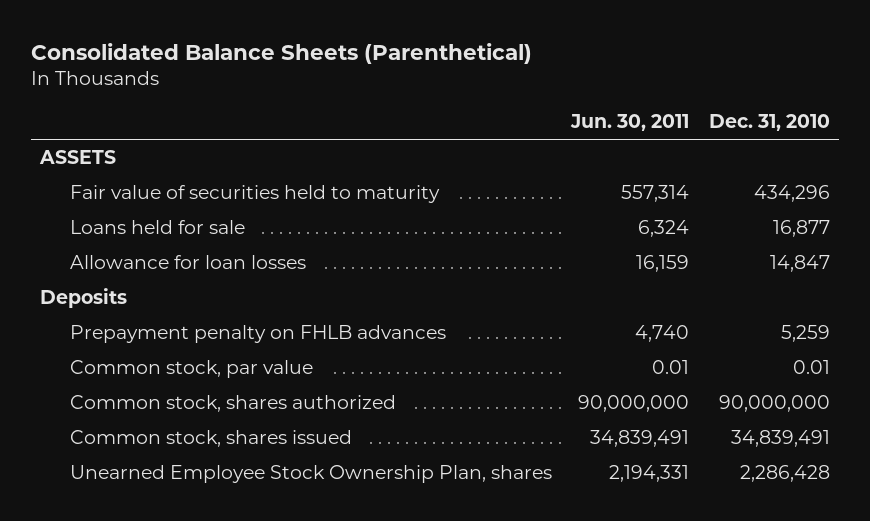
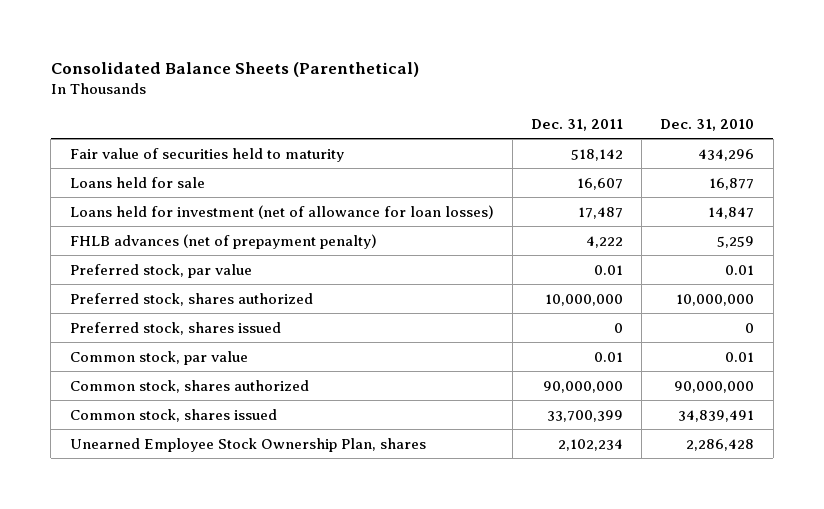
- | Jun. 30, 2011 | Dec. 31, 2010
+ | Dec. 31, 2011 | Dec. 31, 2010
- ASSETS
- Allowance for loan losses | 16,159 | 14,847
- Deposits
- Prepayment penalty on FHLB advances | 4,740 | 5,259
+ Loans held for investment (net of allowance for loan losses) | 17,487 | 14,847
+ FHLB advances (net of prepayment penalty) | 4,222 | 5,259
+ Preferred stock, par value | 0.01 | 0.01
+ Preferred stock, shares authorized | 10,000,000 | 10,000,000
+ Preferred stock, shares issued | 0 | 0

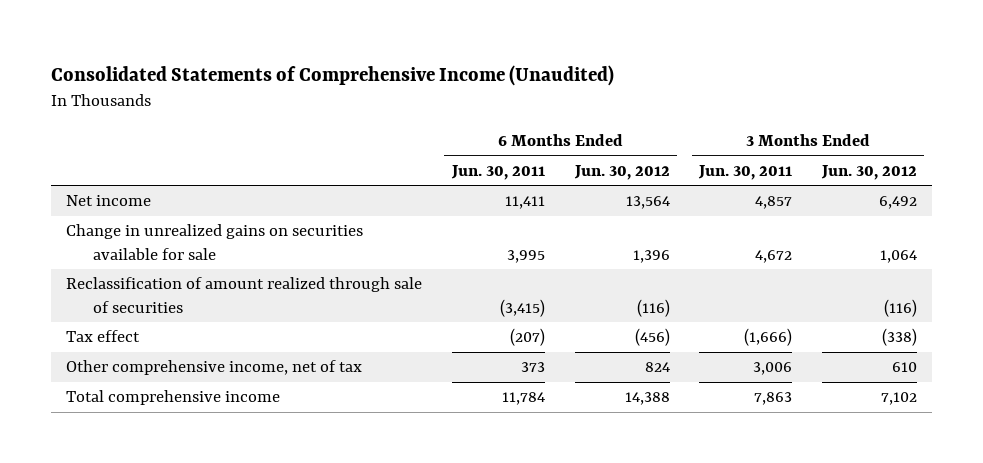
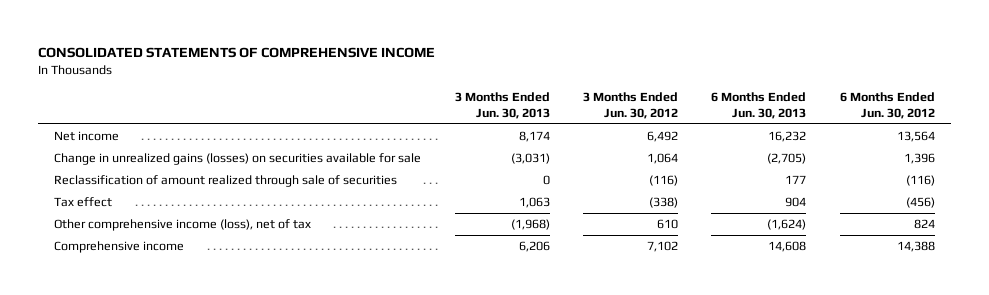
- Consolidated Statements of Comprehensive Income (Unaudited)
+ CONSOLIDATED STATEMENTS OF COMPREHENSIVE INCOME
- | 6 Months Ended Jun. 30, 2011 | 6 Months Ended Jun. 30, 2012 | 3 Months Ended Jun. 30, 2011 | 3 Months Ended Jun. 30, 2012
+ | 3 Months Ended Jun. 30, 2013 | 3 Months Ended Jun. 30, 2012 | 6 Months Ended Jun. 30, 2013 | 6 Months Ended Jun. 30, 2012
- Change in unrealized gains on securities available for sale | 3,995 | 1,396 | 4,672 | 1,064
+ Change in unrealized gains (losses) on securities available for sale | (3,031) | 1,064 | (2,705) | 1,396
- Other comprehensive income, net of tax | 373 | 824 | 3,006 | 610
- Total comprehensive income | 11,784 | 14,388 | 7,863 | 7,102
+ Other comprehensive income (loss), net of tax | (1,968) | 610 | (1,624) | 824
+ Comprehensive income | 6,206 | 7,102 | 14,608 | 14,388

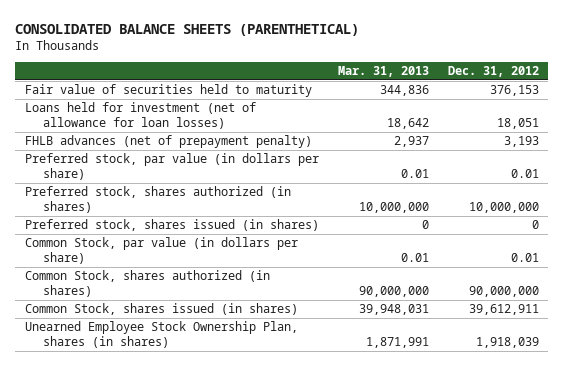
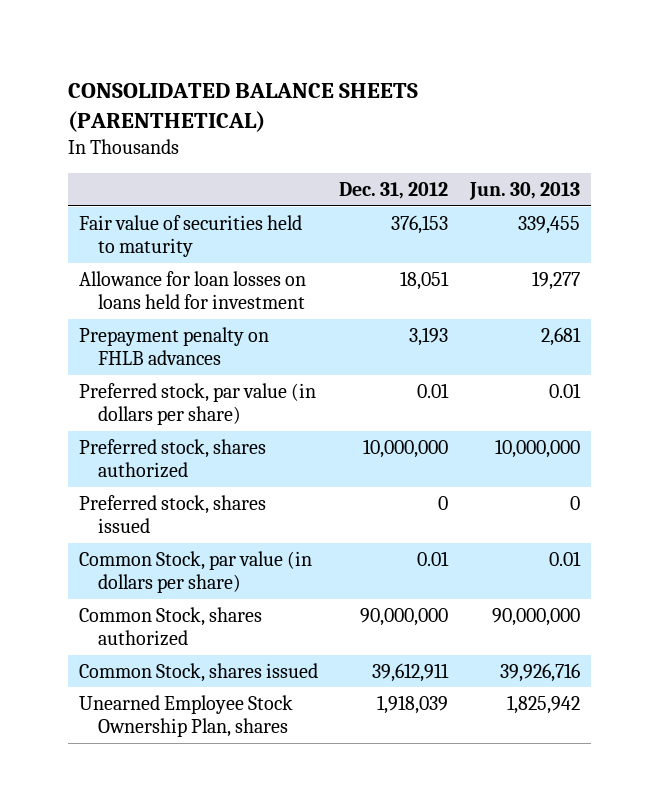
- | Mar. 31, 2013 | Dec. 31, 2012
+ | Dec. 31, 2012 | Jun. 30, 2013
- Loans held for investment (net of allowance for loan losses) | 18,642 | 18,051
- FHLB advances (net of prepayment penalty) | 2,937 | 3,193
+ Allowance for loan losses on loans held for investment | 18,051 | 19,277
+ Prepayment penalty on FHLB advances | 3,193 | 2,681
- Preferred stock, shares authorized (in shares) | 10,000,000 | 10,000,000
- Preferred stock, shares issued (in shares) | 0 | 0
+ Preferred stock, shares authorized | 10,000,000 | 10,000,000
+ Preferred stock, shares issued | 0 | 0
- Common Stock, shares authorized (in shares) | 90,000,000 | 90,000,000
- Common Stock, shares issued (in shares) | 39,948,031 | 39,612,911
- Unearned Employee Stock Ownership Plan, shares (in shares) | 1,871,991 | 1,918,039
+ Common Stock, shares authorized | 90,000,000 | 90,000,000
+ Common Stock, shares issued | 39,612,911 | 39,926,716
+ Unearned Employee Stock Ownership Plan, shares | 1,918,039 | 1,825,942

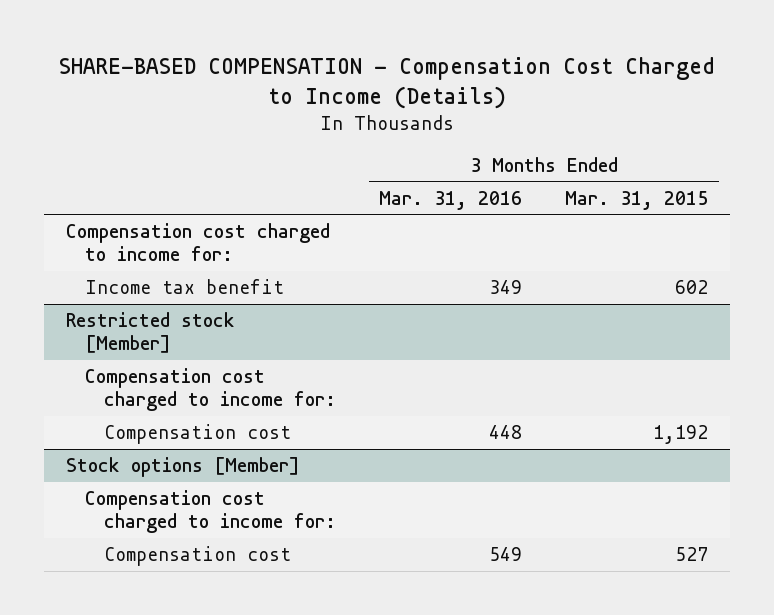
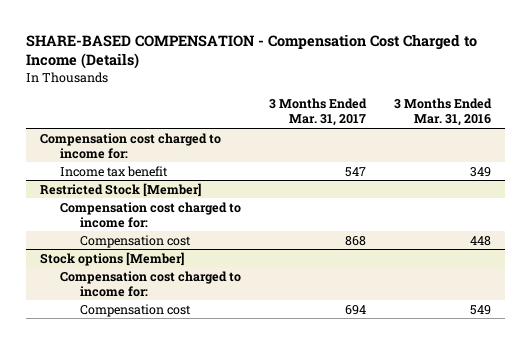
- | 3 Months Ended Mar. 31, 2016 | 3 Months Ended Mar. 31, 2015
+ | 3 Months Ended Mar. 31, 2017 | 3 Months Ended Mar. 31, 2016
- Restricted stock [Member]
+ Restricted Stock [Member]

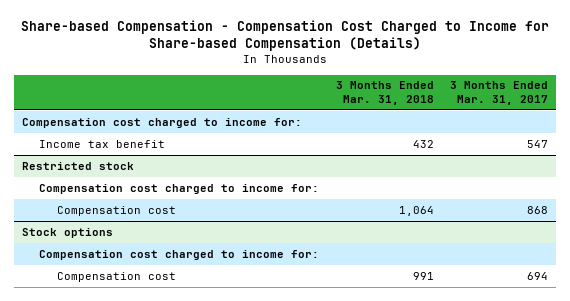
- SHARE-BASED COMPENSATION - Compensation Cost Charged to Income (Details)
+ Share-based Compensation - Compensation Cost Charged to Income for Share-based Compensation (Details)
- | 3 Months Ended Mar. 31, 2017 | 3 Months Ended Mar. 31, 2016
+ | 3 Months Ended Mar. 31, 2018 | 3 Months Ended Mar. 31, 2017
- Restricted Stock [Member]
+ Restricted stock
- Stock options [Member]
+ Stock options

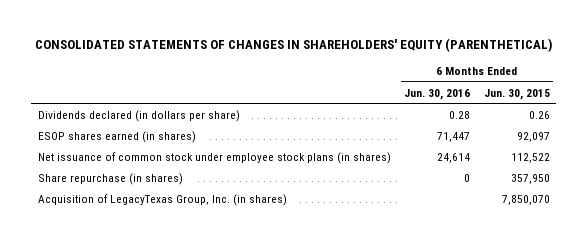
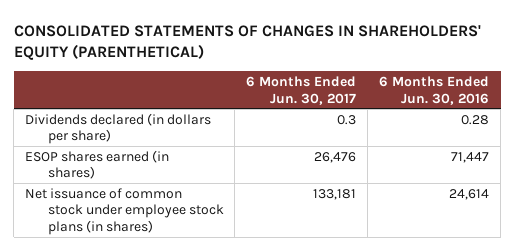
- | 6 Months Ended Jun. 30, 2016 | 6 Months Ended Jun. 30, 2015
+ | 6 Months Ended Jun. 30, 2017 | 6 Months Ended Jun. 30, 2016
- Share repurchase (in shares) | 0 | 357,950
- Acquisition of LegacyTexas Group, Inc. (in shares) | | 7,850,070

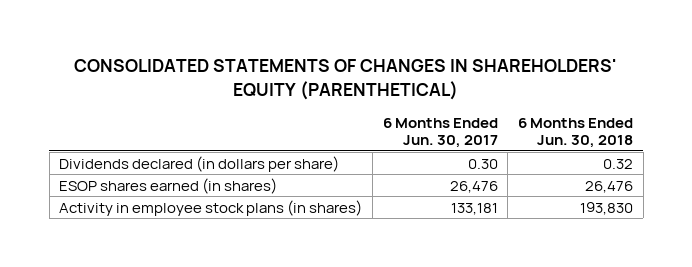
- | 6 Months Ended Jun. 30, 2017 | 6 Months Ended Jun. 30, 2016
+ | 6 Months Ended Jun. 30, 2017 | 6 Months Ended Jun. 30, 2018
- Dividends declared (in dollars per share) | 0.3 | 0.28
+ Dividends declared (in dollars per share) | 0.30 | 0.32
- Net issuance of common stock under employee stock plans (in shares) | 133,181 | 24,614
+ Activity in employee stock plans (in shares) | 133,181 | 193,830

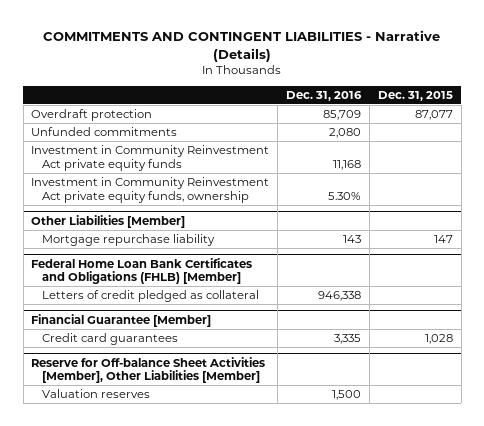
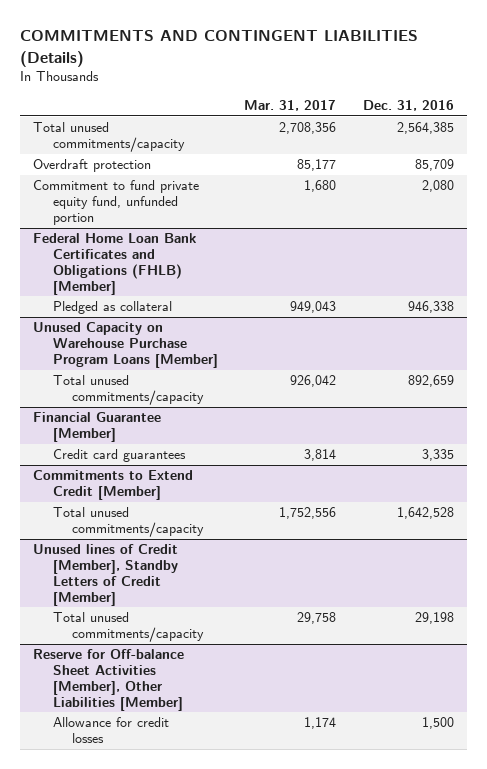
- COMMITMENTS AND CONTINGENT LIABILITIES - Narrative (Details)
+ COMMITMENTS AND CONTINGENT LIABILITIES (Details)
- | Dec. 31, 2016 | Dec. 31, 2015
+ | Mar. 31, 2017 | Dec. 31, 2016
+ Total unused commitments/capacity | 2,708,356 | 2,564,385
- Unfunded commitments | 2,080 |
- Investment in Community Reinvestment Act private equity funds | 11,168 |
- Investment in Community Reinvestment Act private equity funds, ownership | 5.30% |
- Other Liabilities [Member]
- Mortgage repurchase liability | 143 | 147
+ Commitment to fund private equity fund, unfunded portion | 1,680 | 2,080
@ Federal Home Loan Bank Certificates and Obligations (FHLB) [Member]
- Letters of credit pledged as collateral | 946,338 |
+ Pledged as collateral | 949,043 | 946,338
+ Unused Capacity on Warehouse Purchase Program Loans [Member]
+ Total unused commitments/capacity | 926,042 | 892,659
+ Commitments to Extend Credit [Member]
+ Total unused commitments/capacity | 1,752,556 | 1,642,528
+ Unused lines of Credit [Member], Standby Letters of Credit [Member]
+ Total unused commitments/capacity | 29,758 | 29,198
@ Reserve for Off-balance Sheet Activities [Member], Other Liabilities [Member]
- Valuation reserves | 1,500 |
+ Allowance for credit losses | 1,174 | 1,500

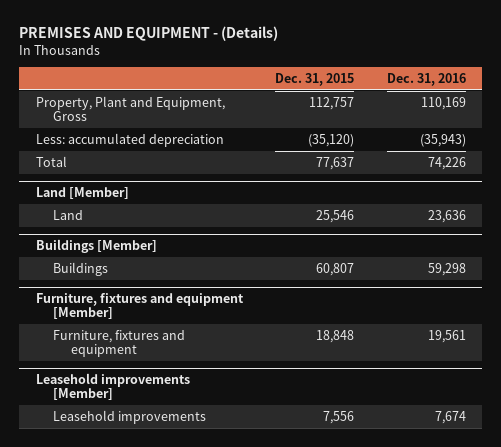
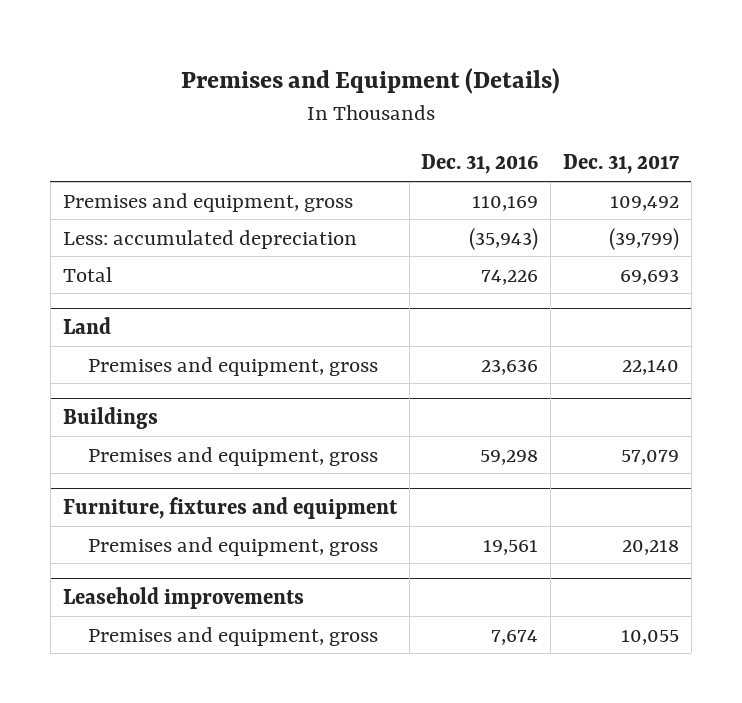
- PREMISES AND EQUIPMENT - (Details)
+ Premises and Equipment (Details)
- | Dec. 31, 2015 | Dec. 31, 2016
+ | Dec. 31, 2016 | Dec. 31, 2017
- Property, Plant and Equipment, Gross | 112,757 | 110,169
+ Premises and equipment, gross | 110,169 | 109,492
- Land [Member]
- Land | 25,546 | 23,636
- Buildings [Member]
- Buildings | 60,807 | 59,298
- Furniture, fixtures and equipment [Member]
- Furniture, fixtures and equipment | 18,848 | 19,561
- Leasehold improvements [Member]
- Leasehold improvements | 7,556 | 7,674
+ Land
+ Premises and equipment, gross | 23,636 | 22,140
+ Buildings
+ Premises and equipment, gross | 59,298 | 57,079
+ Furniture, fixtures and equipment
+ Premises and equipment, gross | 19,561 | 20,218
+ Leasehold improvements
+ Premises and equipment, gross | 7,674 | 10,055

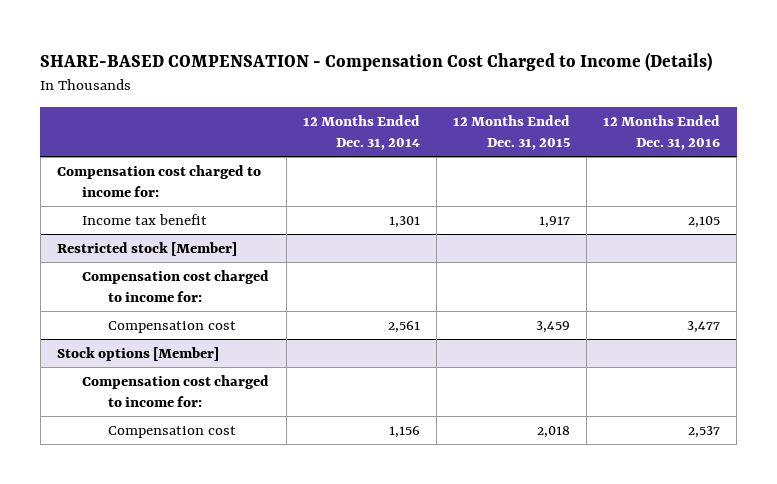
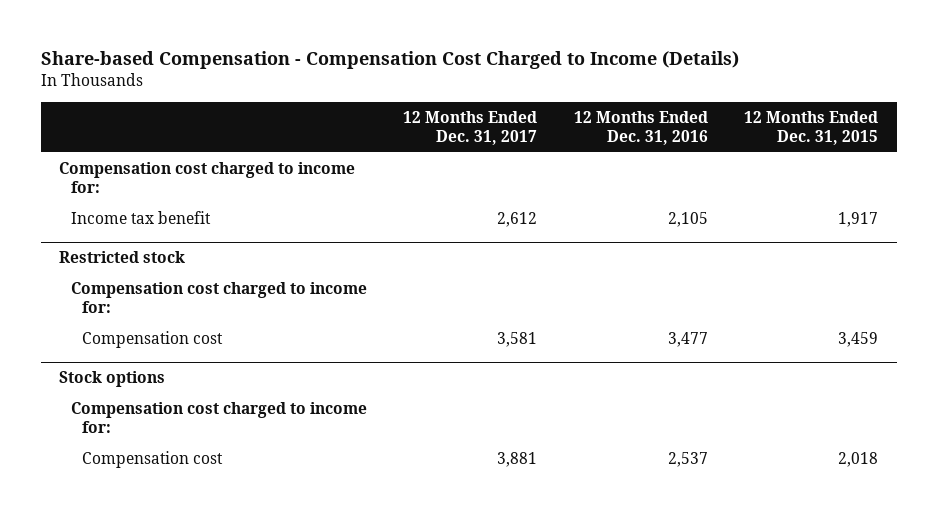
- SHARE-BASED COMPENSATION - Compensation Cost Charged to Income (Details)
+ Share-based Compensation - Compensation Cost Charged to Income (Details)
- | 12 Months Ended Dec. 31, 2014 | 12 Months Ended Dec. 31, 2015 | 12 Months Ended Dec. 31, 2016
+ | 12 Months Ended Dec. 31, 2017 | 12 Months Ended Dec. 31, 2016 | 12 Months Ended Dec. 31, 2015
- Restricted stock [Member]
+ Restricted stock
- Stock options [Member]
+ Stock options

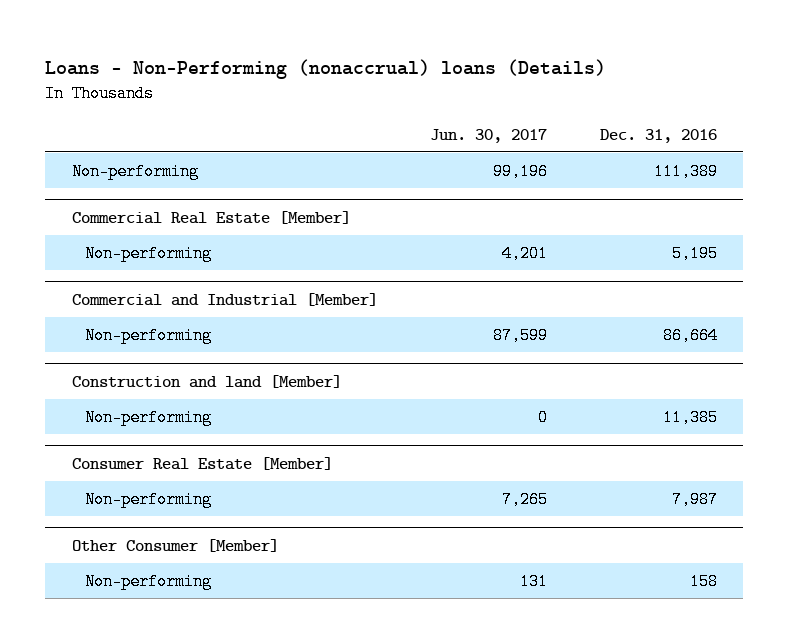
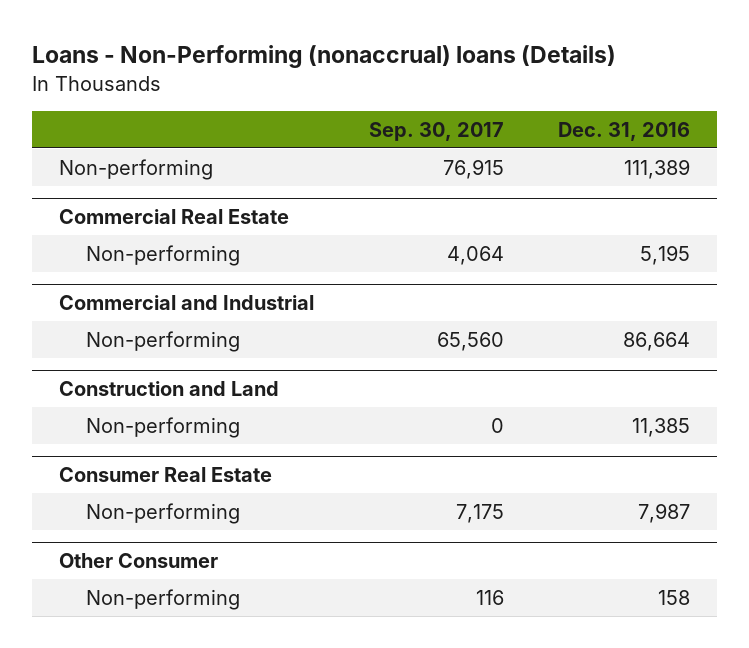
- | Jun. 30, 2017 | Dec. 31, 2016
+ | Sep. 30, 2017 | Dec. 31, 2016
- Commercial Real Estate [Member]
+ Commercial Real Estate
- Commercial and Industrial [Member]
+ Commercial and Industrial
- Construction and land [Member]
+ Construction and Land
- Consumer Real Estate [Member]
+ Consumer Real Estate
- Other Consumer [Member]
+ Other Consumer

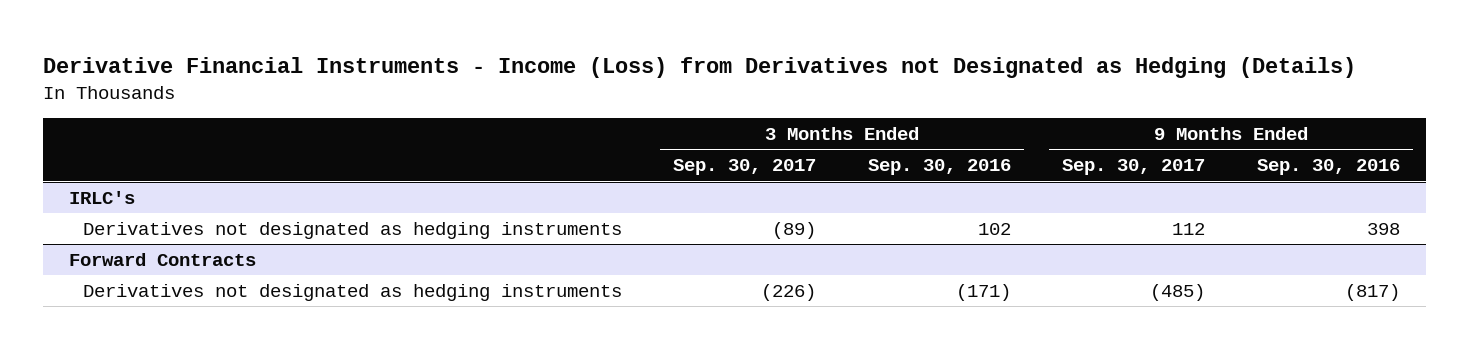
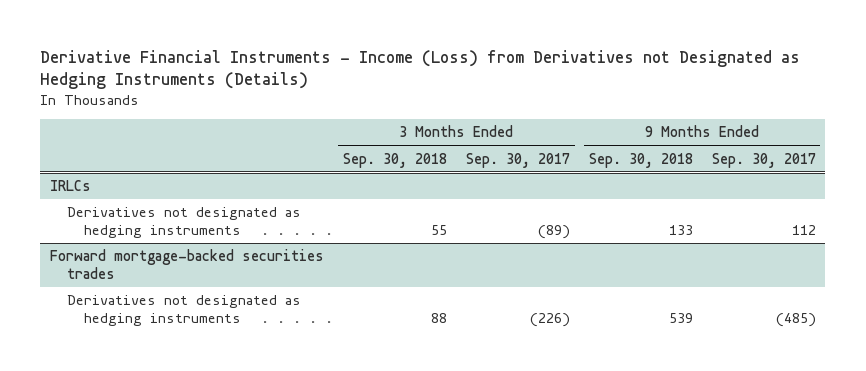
- Derivative Financial Instruments - Income (Loss) from Derivatives not Designated as Hedging (Details)
+ Derivative Financial Instruments - Income (Loss) from Derivatives not Designated as Hedging Instruments (Details)
- | 3 Months Ended Sep. 30, 2017 | 3 Months Ended Sep. 30, 2016 | 9 Months Ended Sep. 30, 2017 | 9 Months Ended Sep. 30, 2016
+ | 3 Months Ended Sep. 30, 2018 | 3 Months Ended Sep. 30, 2017 | 9 Months Ended Sep. 30, 2018 | 9 Months Ended Sep. 30, 2017
- IRLC's
+ IRLCs
- Forward Contracts
+ Forward mortgage-backed securities trades

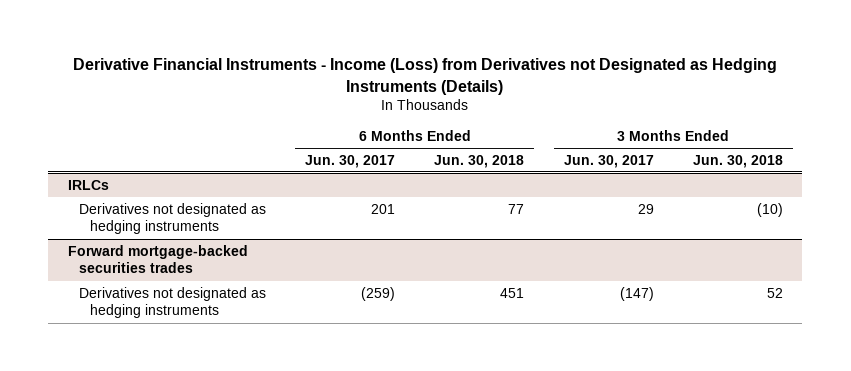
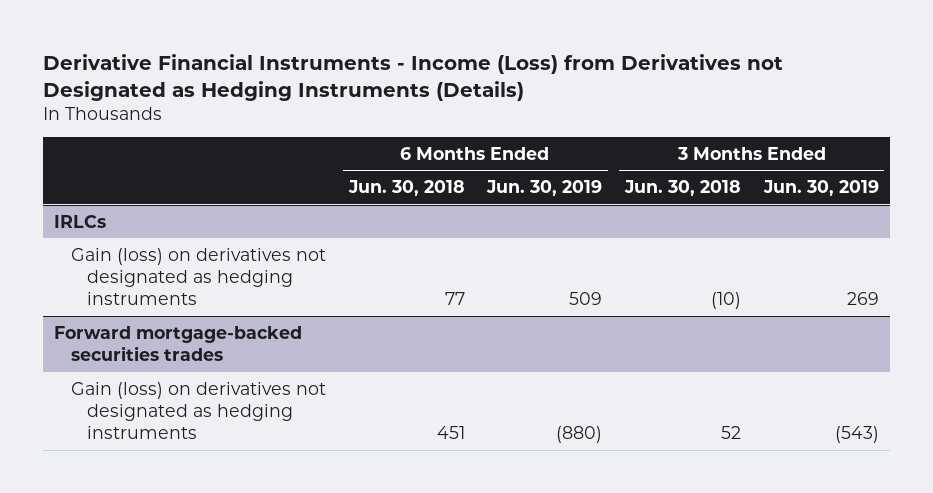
- | 6 Months Ended Jun. 30, 2017 | 6 Months Ended Jun. 30, 2018 | 3 Months Ended Jun. 30, 2017 | 3 Months Ended Jun. 30, 2018
+ | 6 Months Ended Jun. 30, 2018 | 6 Months Ended Jun. 30, 2019 | 3 Months Ended Jun. 30, 2018 | 3 Months Ended Jun. 30, 2019
@ IRLCs
- Derivatives not designated as hedging instruments | 201 | 77 | 29 | (10)
+ Gain (loss) on derivatives not designated as hedging instruments | 77 | 509 | (10) | 269
@ Forward mortgage-backed securities trades
- Derivatives not designated as hedging instruments | (259) | 451 | (147) | 52
+ Gain (loss) on derivatives not designated as hedging instruments | 451 | (880) | 52 | (543)

